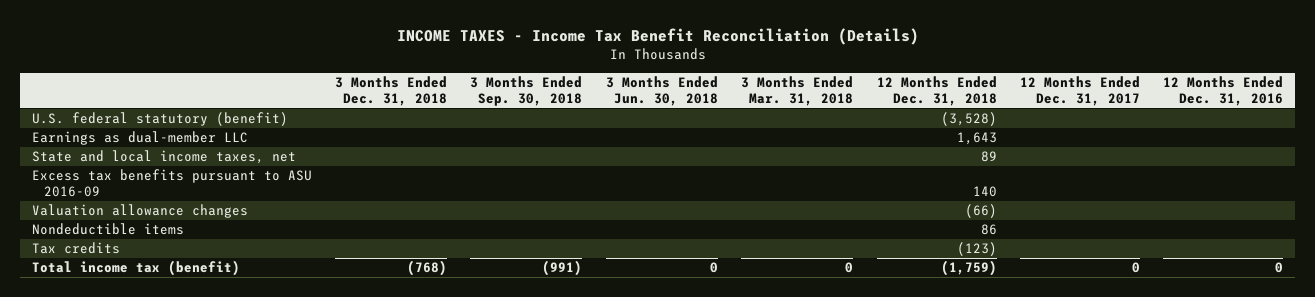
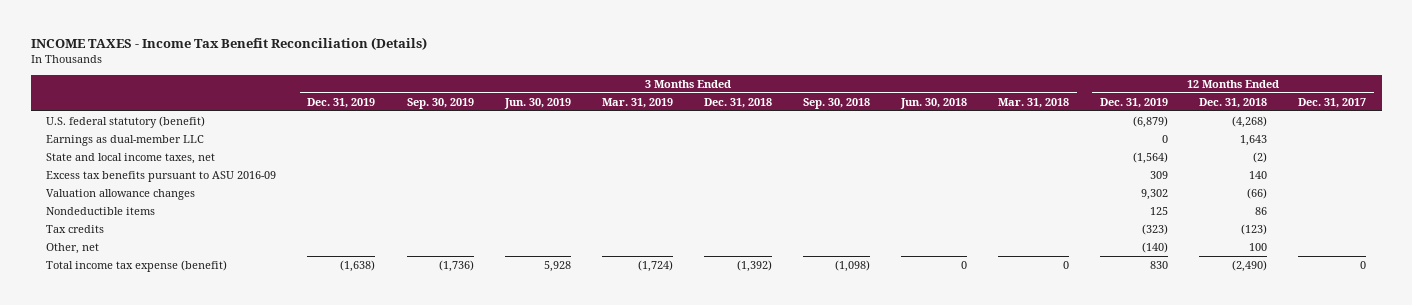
- | 3 Months Ended Dec. 31, 2018 | 3 Months Ended Sep. 30, 2018 | 3 Months Ended Jun. 30, 2018 | 3 Months Ended Mar. 31, 2018 | 12 Months Ended Dec. 31, 2018 | 12 Months Ended Dec. 31, 2017 | 12 Months Ended Dec. 31, 2016
+ | 3 Months Ended Dec. 31, 2019 | 3 Months Ended Sep. 30, 2019 | 3 Months Ended Jun. 30, 2019 | 3 Months Ended Mar. 31, 2019 | 3 Months Ended Dec. 31, 2018 | 3 Months Ended Sep. 30, 2018 | 3 Months Ended Jun. 30, 2018 | 3 Months Ended Mar. 31, 2018 | 12 Months Ended Dec. 31, 2019 | 12 Months Ended Dec. 31, 2018 | 12 Months Ended Dec. 31, 2017
- U.S. federal statutory (benefit) | | | | | (3,528) | |
+ U.S. federal statutory (benefit) | | | | | | | | | (6,879) | (4,268) |
- State and local income taxes, net | | | | | 89 | |
+ State and local income taxes, net | | | | | | | | | (1,564) | (2) |
- Total income tax (benefit) | (768) | (991) | 0 | 0 | (1,759) | 0 | 0
+ Other, net | | | | | | | | | (140) | 100 |
+ Total income tax expense (benefit) | (1,638) | (1,736) | 5,928 | (1,724) | (1,392) | (1,098) | 0 | 0 | 830 | (2,490) | 0

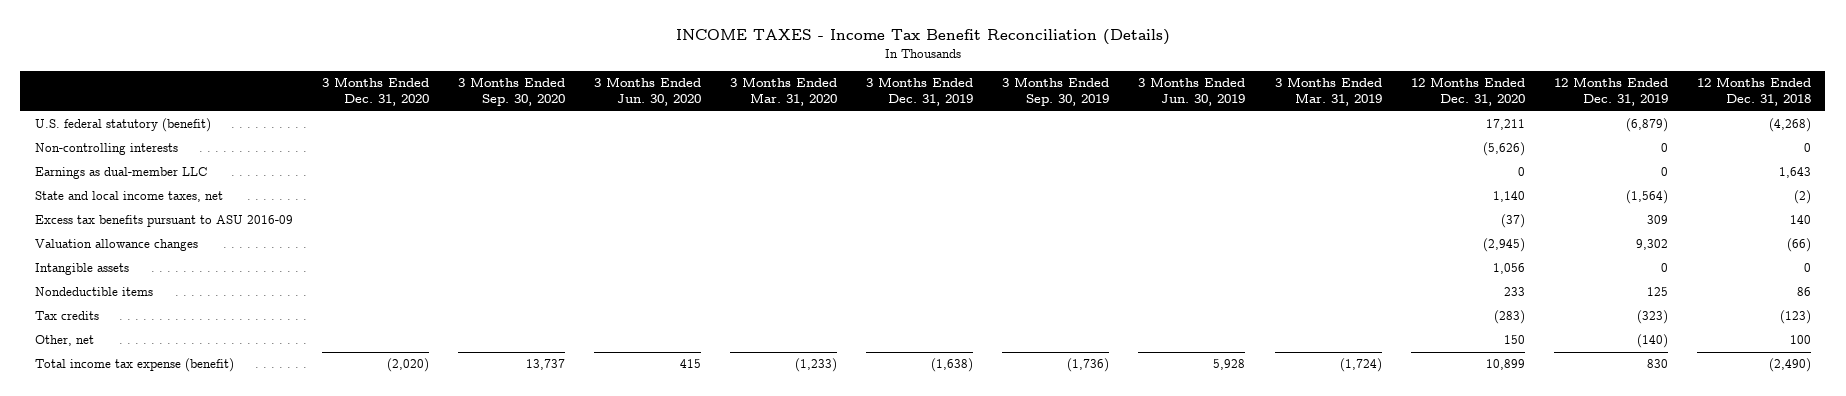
- | 3 Months Ended Dec. 31, 2019 | 3 Months Ended Sep. 30, 2019 | 3 Months Ended Jun. 30, 2019 | 3 Months Ended Mar. 31, 2019 | 3 Months Ended Dec. 31, 2018 | 3 Months Ended Sep. 30, 2018 | 3 Months Ended Jun. 30, 2018 | 3 Months Ended Mar. 31, 2018 | 12 Months Ended Dec. 31, 2019 | 12 Months Ended Dec. 31, 2018 | 12 Months Ended Dec. 31, 2017
+ | 3 Months Ended Dec. 31, 2020 | 3 Months Ended Sep. 30, 2020 | 3 Months Ended Jun. 30, 2020 | 3 Months Ended Mar. 31, 2020 | 3 Months Ended Dec. 31, 2019 | 3 Months Ended Sep. 30, 2019 | 3 Months Ended Jun. 30, 2019 | 3 Months Ended Mar. 31, 2019 | 12 Months Ended Dec. 31, 2020 | 12 Months Ended Dec. 31, 2019 | 12 Months Ended Dec. 31, 2018
+ Non-controlling interests | | | | | | | | | (5,626) | 0 | 0
+ Intangible assets | | | | | | | | | 1,056 | 0 | 0

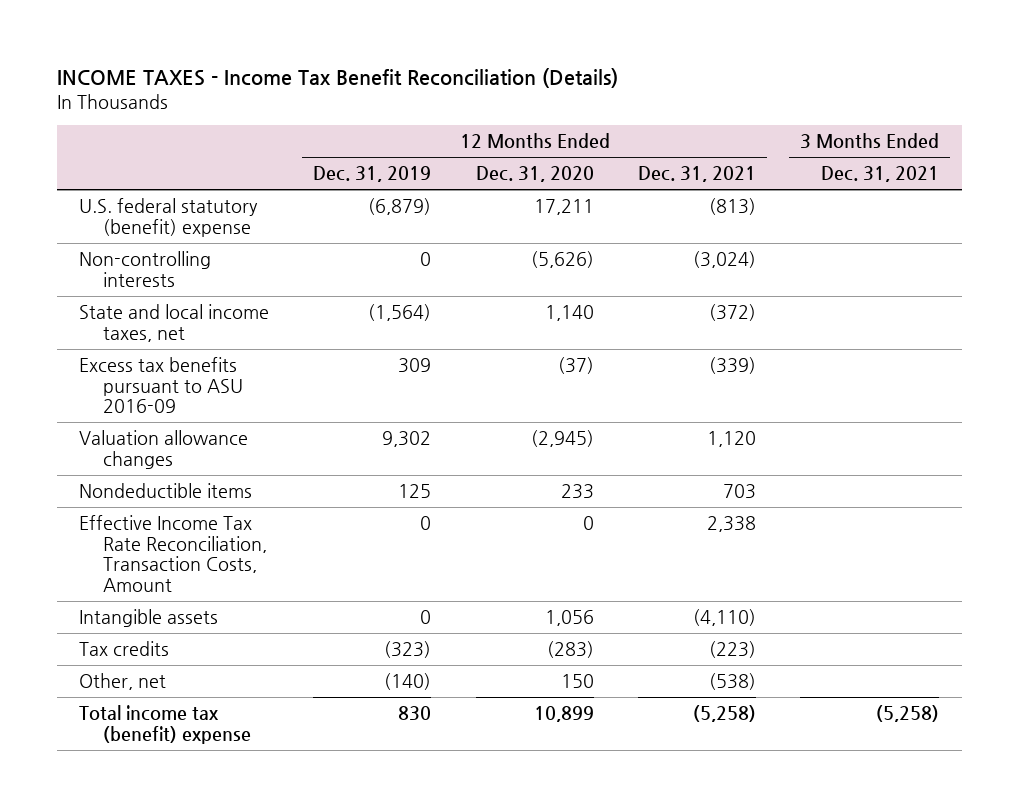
- | 3 Months Ended Dec. 31, 2020 | 3 Months Ended Sep. 30, 2020 | 3 Months Ended Jun. 30, 2020 | 3 Months Ended Mar. 31, 2020 | 3 Months Ended Dec. 31, 2019 | 3 Months Ended Sep. 30, 2019 | 3 Months Ended Jun. 30, 2019 | 3 Months Ended Mar. 31, 2019 | 12 Months Ended Dec. 31, 2020 | 12 Months Ended Dec. 31, 2019 | 12 Months Ended Dec. 31, 2018
+ | 12 Months Ended Dec. 31, 2019 | 12 Months Ended Dec. 31, 2020 | 12 Months Ended Dec. 31, 2021 | 3 Months Ended Dec. 31, 2021
- U.S. federal statutory (benefit) | | | | | | | | | 17,211 | (6,879) | (4,268)
+ U.S. federal statutory (benefit) expense | (6,879) | 17,211 | (813) |
- Earnings as dual-member LLC | | | | | | | | | 0 | 0 | 1,643
+ Effective Income Tax Rate Reconciliation, Transaction Costs, Amount | 0 | 0 | 2,338 |
moved down: Intangible assets | 0 | 1,056 | (4,110) |
- Total income tax expense (benefit) | (2,020) | 13,737 | 415 | (1,233) | (1,638) | (1,736) | 5,928 | (1,724) | 10,899 | 830 | (2,490)
+ Total income tax (benefit) expense | 830 | 10,899 | (5,258) | (5,258)

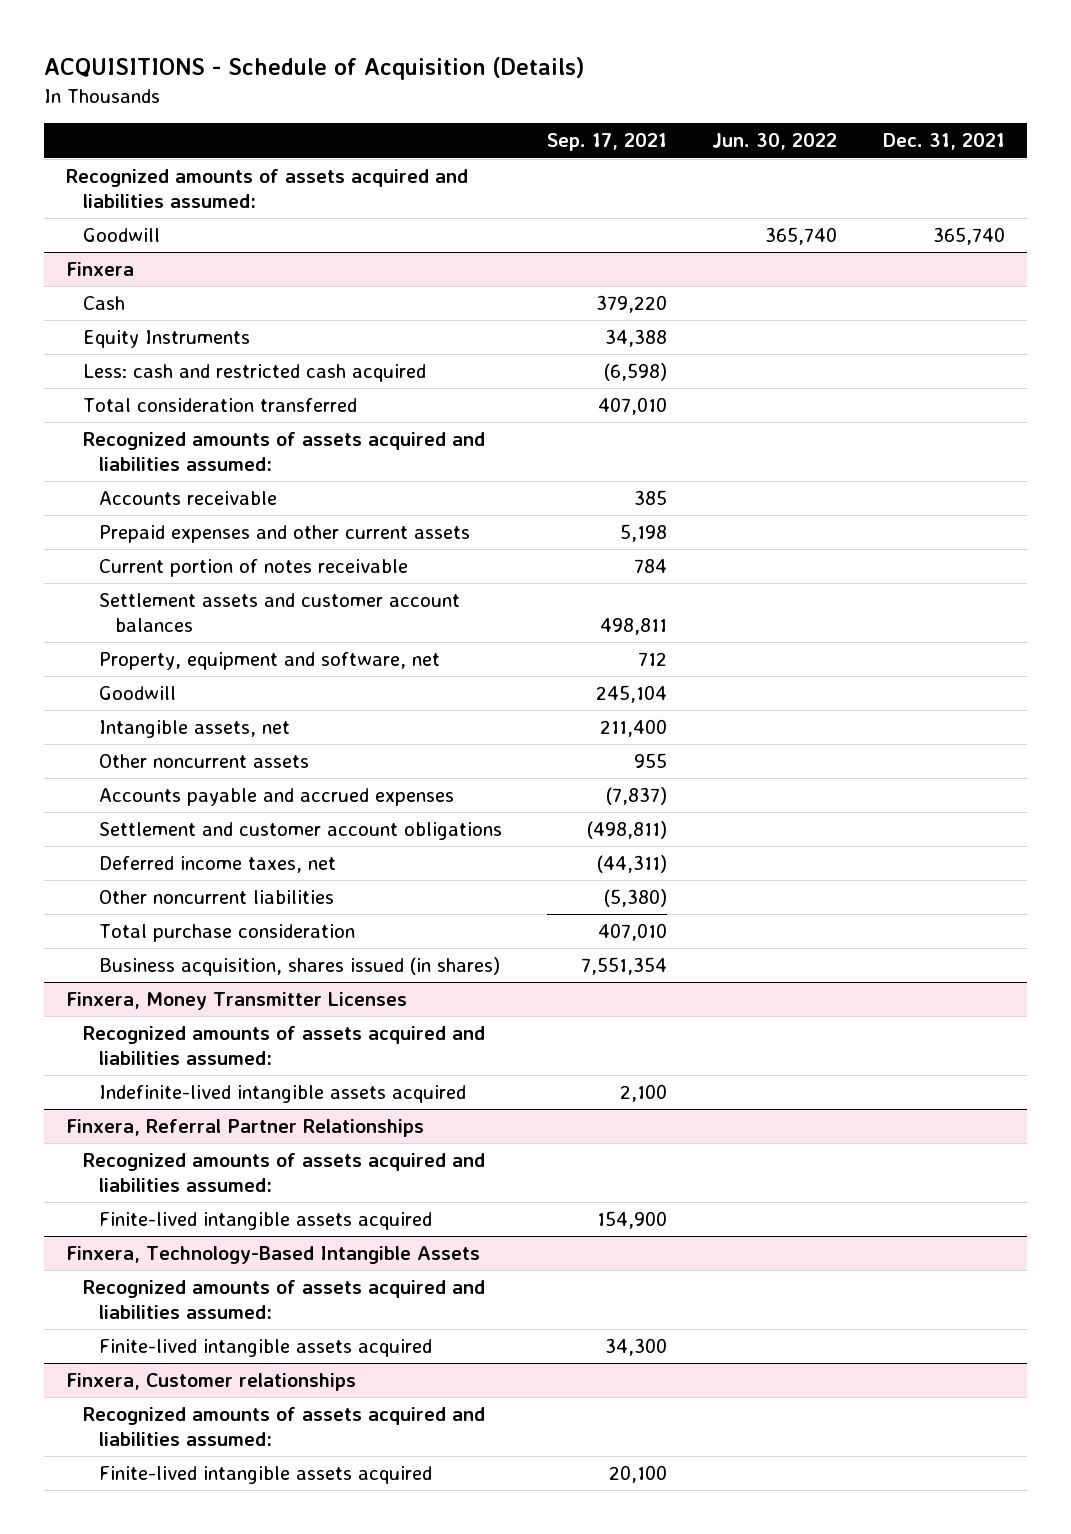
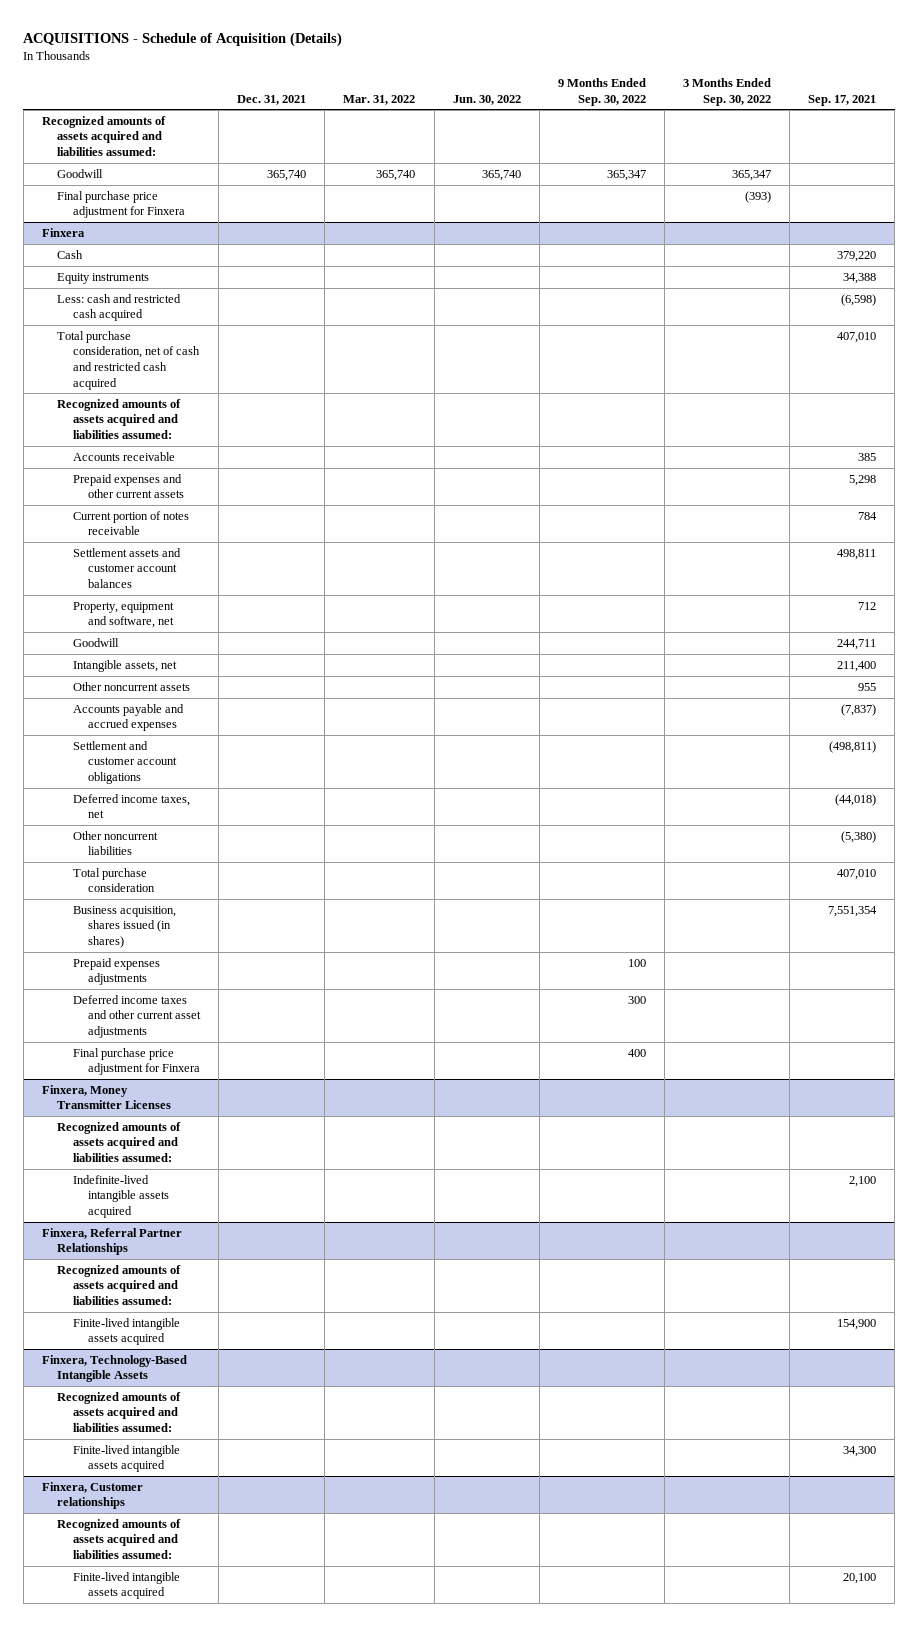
- | Sep. 17, 2021 | Jun. 30, 2022 | Dec. 31, 2021
+ | Dec. 31, 2021 | Mar. 31, 2022 | Jun. 30, 2022 | 9 Months Ended Sep. 30, 2022 | 3 Months Ended Sep. 30, 2022 | Sep. 17, 2021
+ Final purchase price adjustment for Finxera | | | | | (393) |
@ Finxera
- Equity Instruments | 34,388 | |
+ Equity instruments | | | | | | 34,388
- Total consideration transferred | 407,010 | |
+ Total purchase consideration, net of cash and restricted cash acquired | | | | | | 407,010
- Prepaid expenses and other current assets | 5,198 | |
+ Prepaid expenses and other current assets | | | | | | 5,298
- Goodwill | 245,104 | |
+ Goodwill | | | | | | 244,711
- Deferred income taxes, net | (44,311) | |
+ Deferred income taxes, net | | | | | | (44,018)
+ Prepaid expenses adjustments | | | | 100 | |
+ Deferred income taxes and other current asset adjustments | | | | 300 | |
+ Final purchase price adjustment for Finxera | | | | 400 | |

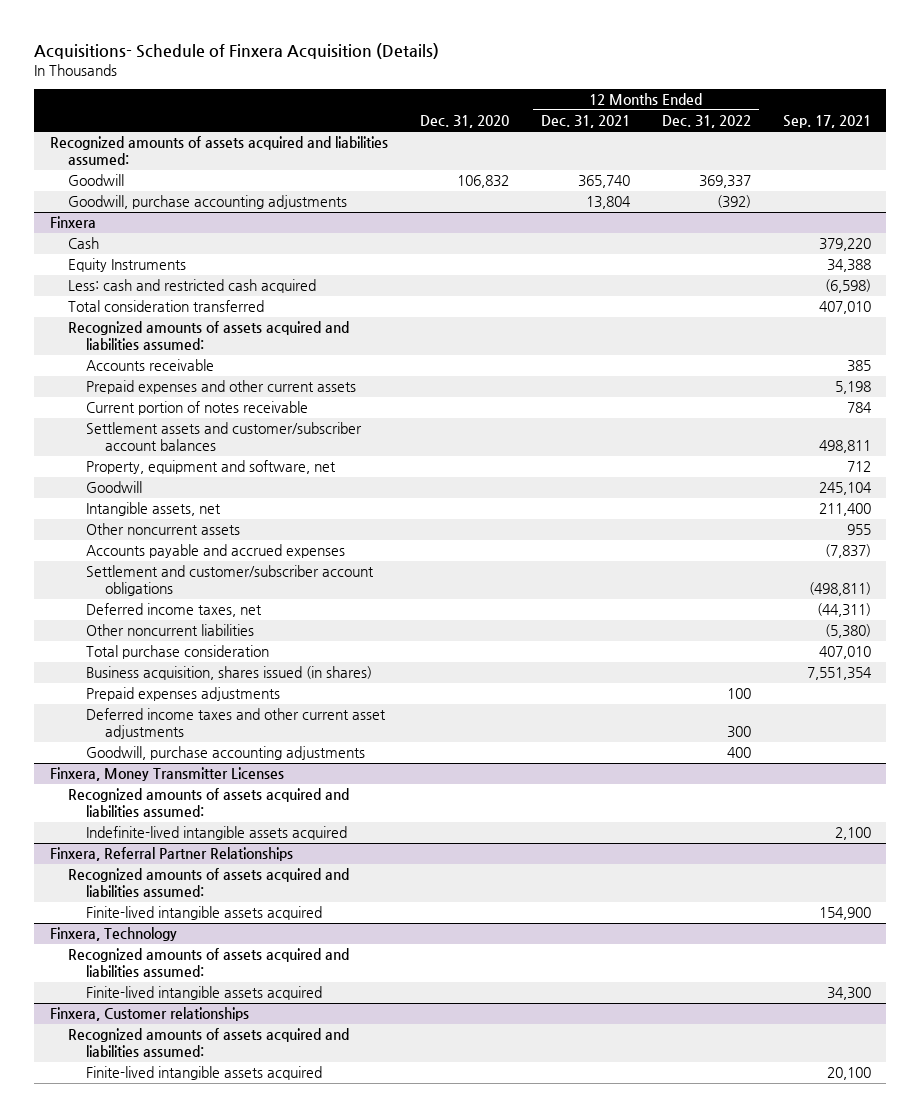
- ACQUISITIONS - Schedule of Acquisition (Details)
+ Acquisitions- Schedule of Finxera Acquisition (Details)
- | Dec. 31, 2021 | Mar. 31, 2022 | Jun. 30, 2022 | 9 Months Ended Sep. 30, 2022 | 3 Months Ended Sep. 30, 2022 | Sep. 17, 2021
+ | Dec. 31, 2020 | 12 Months Ended Dec. 31, 2021 | 12 Months Ended Dec. 31, 2022 | Sep. 17, 2021
- Final purchase price adjustment for Finxera | | | | | (393) |
+ Goodwill, purchase accounting adjustments | | 13,804 | (392) |
@ Finxera
- Equity instruments | | | | | | 34,388
+ Equity Instruments | | | | 34,388
- Total purchase consideration, net of cash and restricted cash acquired | | | | | | 407,010
+ Total consideration transferred | | | | 407,010
- Prepaid expenses and other current assets | | | | | | 5,298
+ Prepaid expenses and other current assets | | | | 5,198
- Settlement assets and customer account balances | | | | | | 498,811
+ Settlement assets and customer/subscriber account balances | | | | 498,811
- Goodwill | | | | | | 244,711
+ Goodwill | | | | 245,104
- Settlement and customer account obligations | | | | | | (498,811)
- Deferred income taxes, net | | | | | | (44,018)
+ Settlement and customer/subscriber account obligations | | | | (498,811)
+ Deferred income taxes, net | | | | (44,311)
- Final purchase price adjustment for Finxera | | | | 400 | |
+ Goodwill, purchase accounting adjustments | | | 400 |
- Finxera, Technology-Based Intangible Assets
+ Finxera, Technology

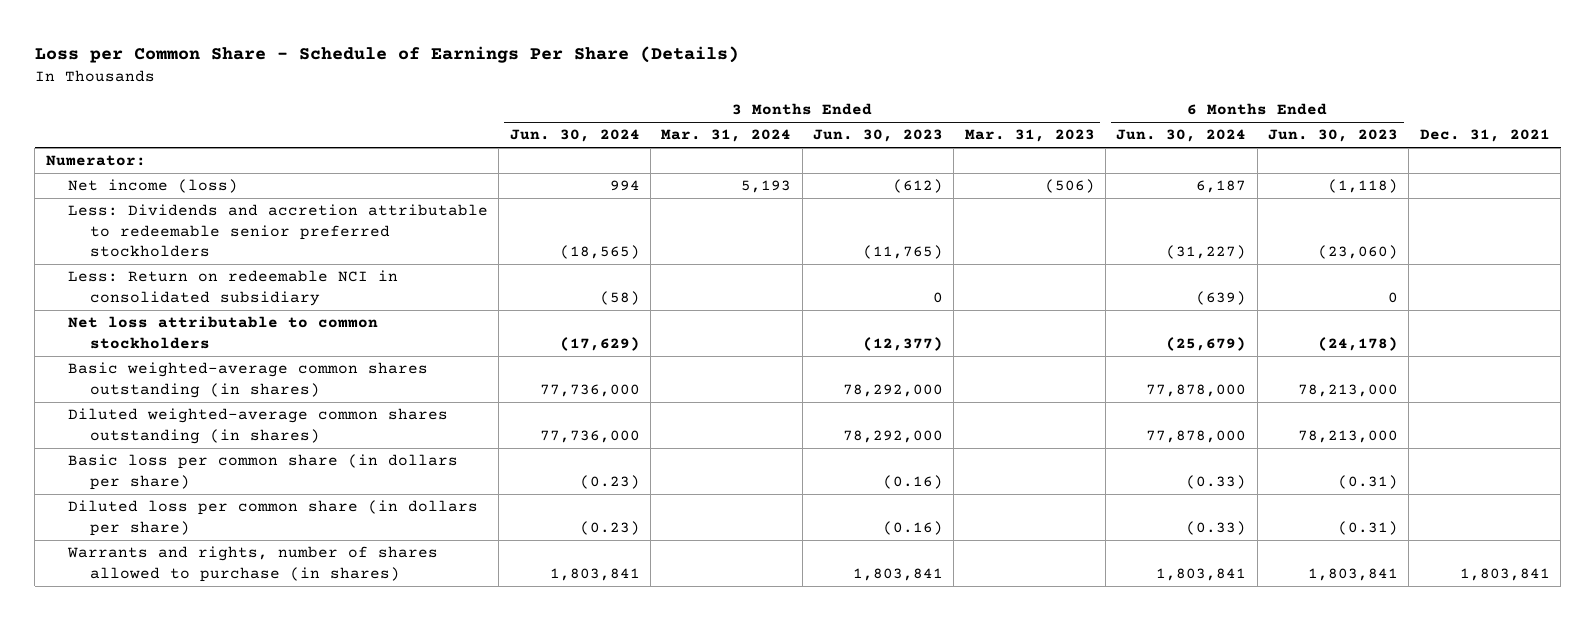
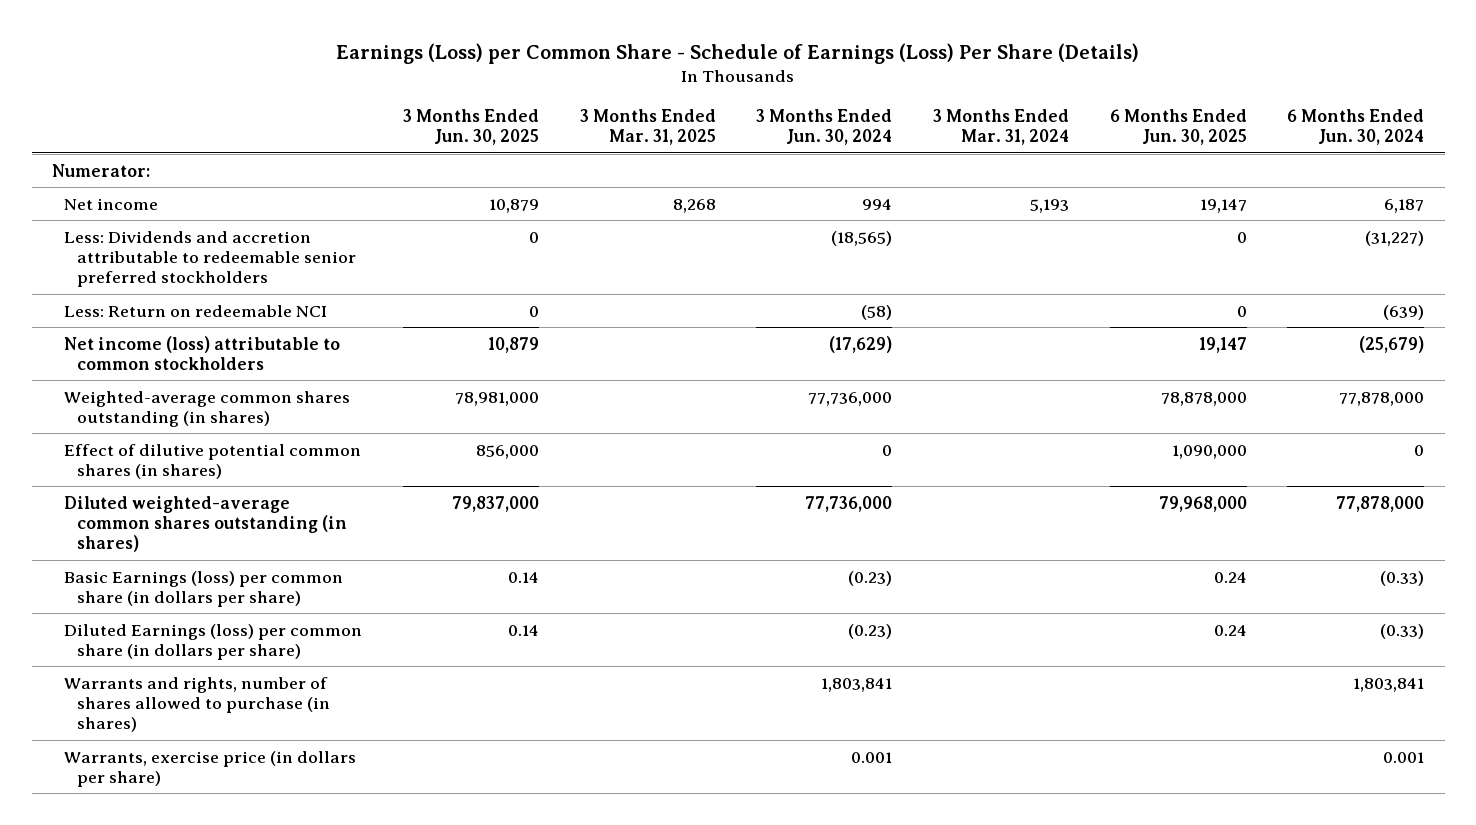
- Loss per Common Share - Schedule of Earnings Per Share (Details)
+ Earnings (Loss) per Common Share - Schedule of Earnings (Loss) Per Share (Details)
- | 3 Months Ended Jun. 30, 2024 | 3 Months Ended Mar. 31, 2024 | 3 Months Ended Jun. 30, 2023 | 3 Months Ended Mar. 31, 2023 | 6 Months Ended Jun. 30, 2024 | 6 Months Ended Jun. 30, 2023 | Dec. 31, 2021
+ | 3 Months Ended Jun. 30, 2025 | 3 Months Ended Mar. 31, 2025 | 3 Months Ended Jun. 30, 2024 | 3 Months Ended Mar. 31, 2024 | 6 Months Ended Jun. 30, 2025 | 6 Months Ended Jun. 30, 2024
- Net income (loss) | 994 | 5,193 | (612) | (506) | 6,187 | (1,118) |
+ Net income | 10,879 | 8,268 | 994 | 5,193 | 19,147 | 6,187
- Less: Return on redeemable NCI in consolidated subsidiary | (58) | | 0 | | (639) | 0 |
- Net loss attributable to common stockholders | (17,629) | | (12,377) | | (25,679) | (24,178) |
- Basic weighted-average common shares outstanding (in shares) | 77,736,000 | | 78,292,000 | | 77,878,000 | 78,213,000 |
+ Less: Return on redeemable NCI | 0 | | (58) | | 0 | (639)
+ Net income (loss) attributable to common stockholders | 10,879 | | (17,629) | | 19,147 | (25,679)
+ Weighted-average common shares outstanding (in shares) | 78,981,000 | | 77,736,000 | | 78,878,000 | 77,878,000
+ Effect of dilutive potential common shares (in shares) | 856,000 | | 0 | | 1,090,000 | 0
- Basic loss per common share (in dollars per share) | (0.23) | | (0.16) | | (0.33) | (0.31) |
- Diluted loss per common share (in dollars per share) | (0.23) | | (0.16) | | (0.33) | (0.31) |
+ Basic Earnings (loss) per common share (in dollars per share) | 0.14 | | (0.23) | | 0.24 | (0.33)
+ Diluted Earnings (loss) per common share (in dollars per share) | 0.14 | | (0.23) | | 0.24 | (0.33)
+ Warrants, exercise price (in dollars per share) | | | 0.001 | | | 0.001

